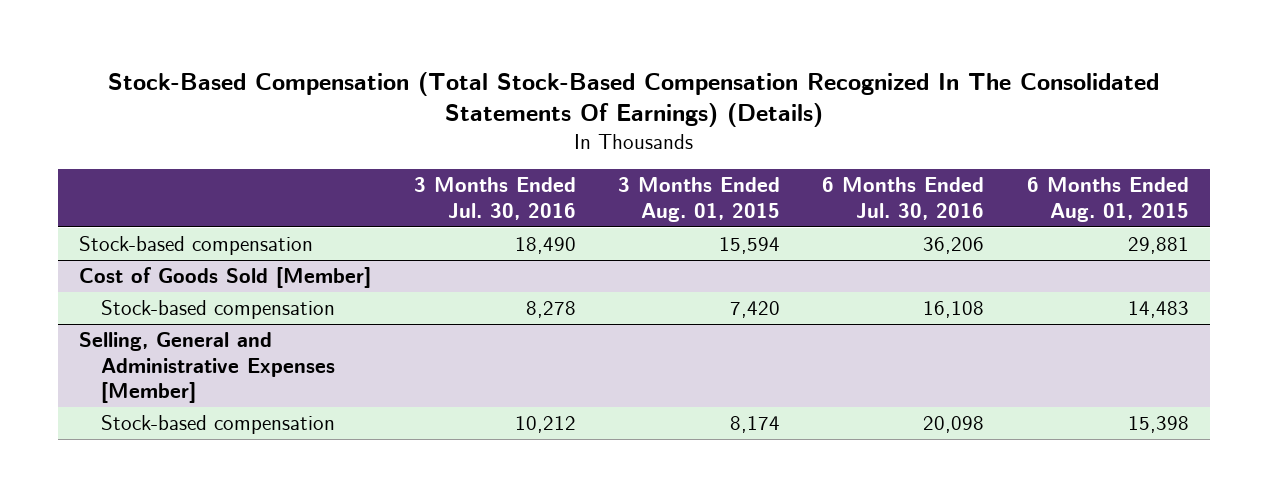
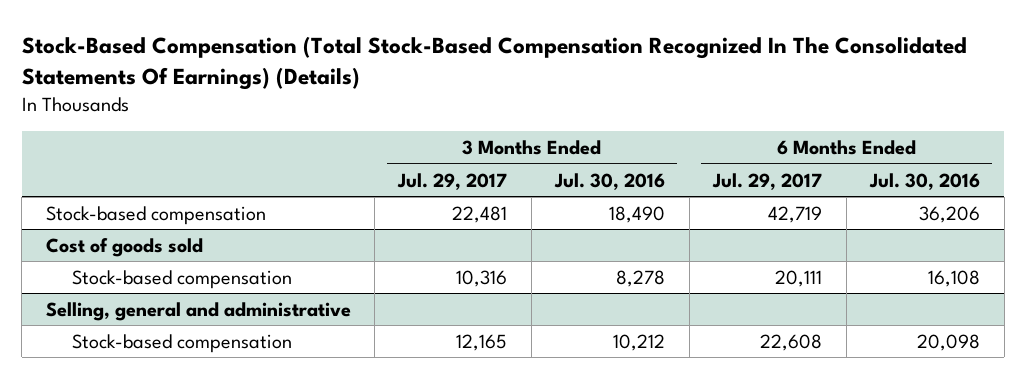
- | 3 Months Ended Jul. 30, 2016 | 3 Months Ended Aug. 01, 2015 | 6 Months Ended Jul. 30, 2016 | 6 Months Ended Aug. 01, 2015
+ | 3 Months Ended Jul. 29, 2017 | 3 Months Ended Jul. 30, 2016 | 6 Months Ended Jul. 29, 2017 | 6 Months Ended Jul. 30, 2016
- Cost of Goods Sold [Member]
+ Cost of goods sold
- Selling, General and Administrative Expenses [Member]
+ Selling, general and administrative

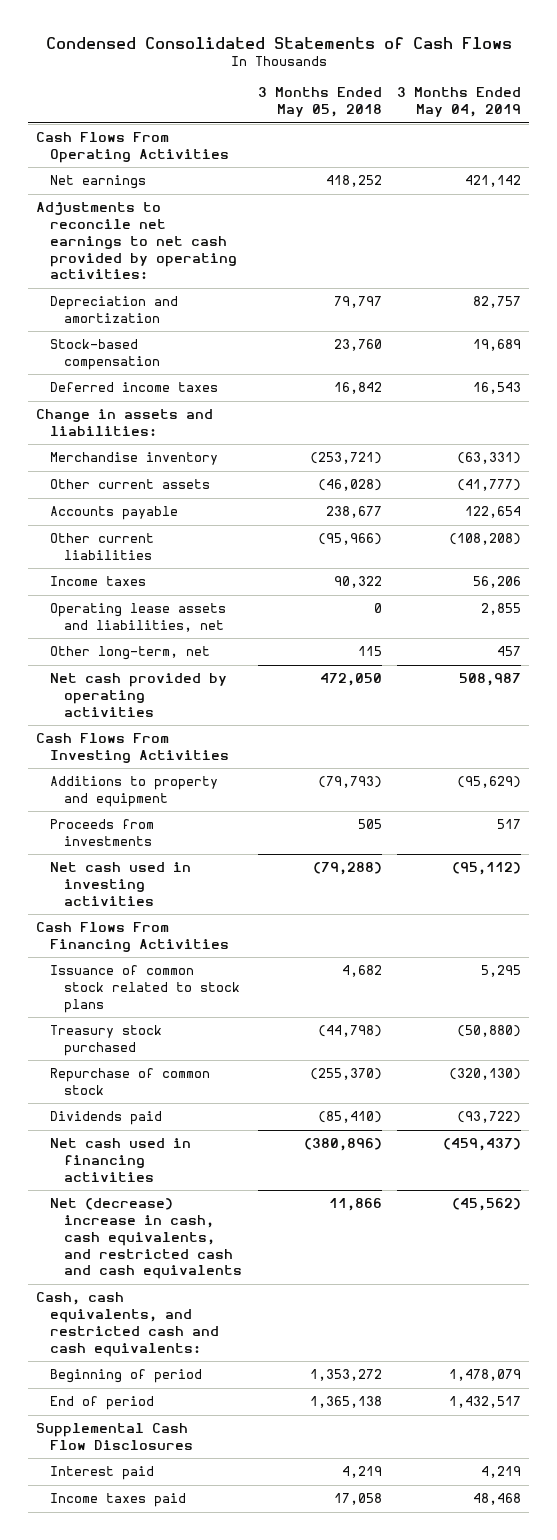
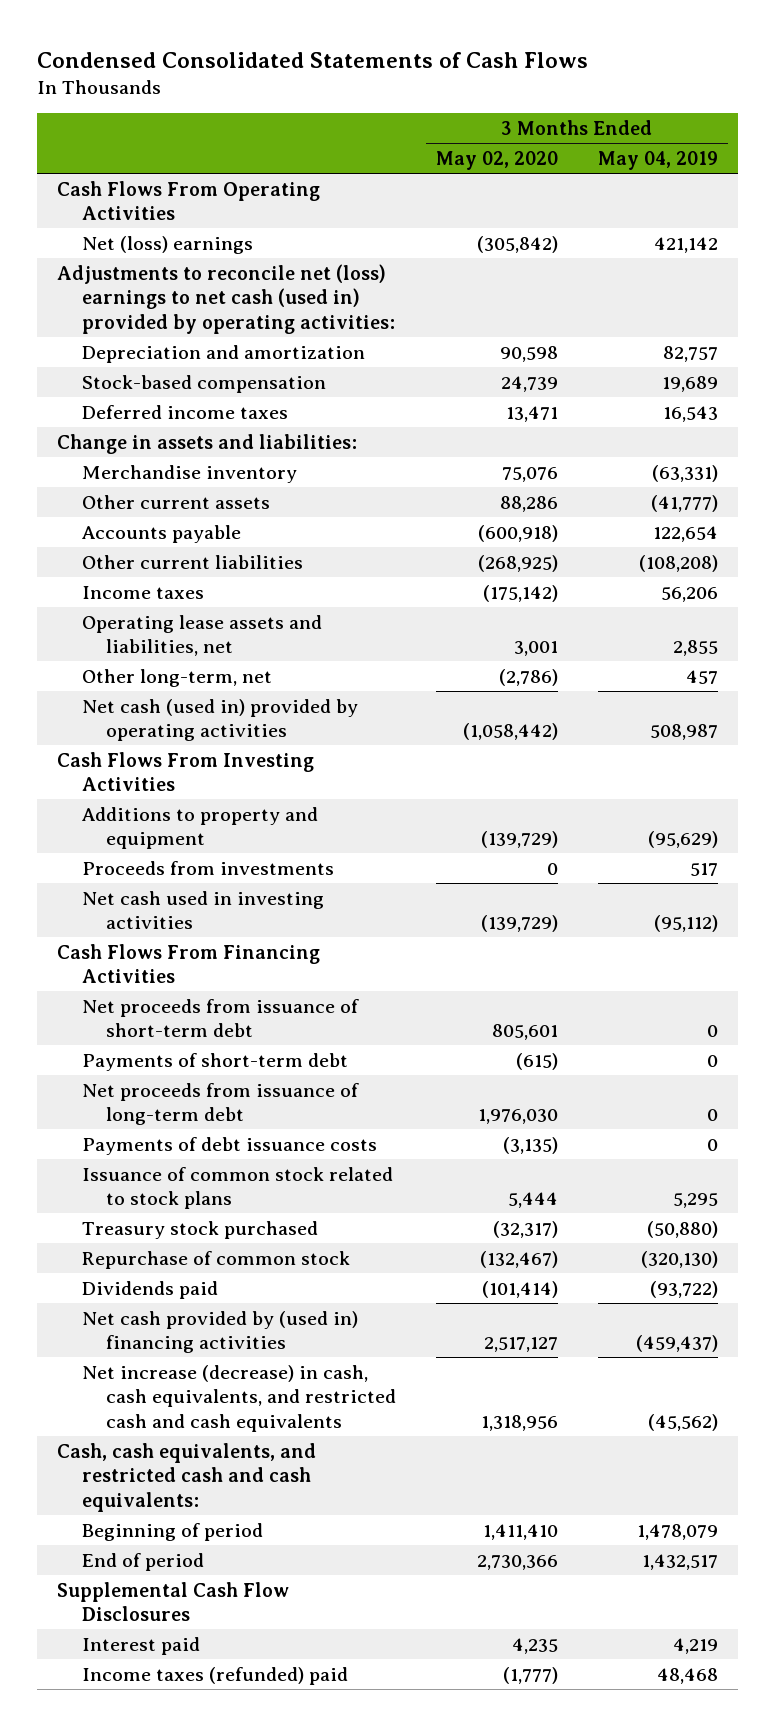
- | 3 Months Ended May 05, 2018 | 3 Months Ended May 04, 2019
+ | 3 Months Ended May 02, 2020 | 3 Months Ended May 04, 2019
- Net earnings | 418,252 | 421,142
- Adjustments to reconcile net earnings to net cash provided by operating activities:
+ Net (loss) earnings | (305,842) | 421,142
+ Adjustments to reconcile net (loss) earnings to net cash (used in) provided by operating activities:
- Net cash provided by operating activities | 472,050 | 508,987
+ Net cash (used in) provided by operating activities | (1,058,442) | 508,987
+ Net proceeds from issuance of short-term debt | 805,601 | 0
+ Payments of short-term debt | (615) | 0
+ Net proceeds from issuance of long-term debt | 1,976,030 | 0
+ Payments of debt issuance costs | (3,135) | 0
- Net cash used in financing activities | (380,896) | (459,437)
- Net (decrease) increase in cash, cash equivalents, and restricted cash and cash equivalents | 11,866 | (45,562)
+ Net cash provided by (used in) financing activities | 2,517,127 | (459,437)
+ Net increase (decrease) in cash, cash equivalents, and restricted cash and cash equivalents | 1,318,956 | (45,562)
- Income taxes paid | 17,058 | 48,468
+ Income taxes (refunded) paid | (1,777) | 48,468

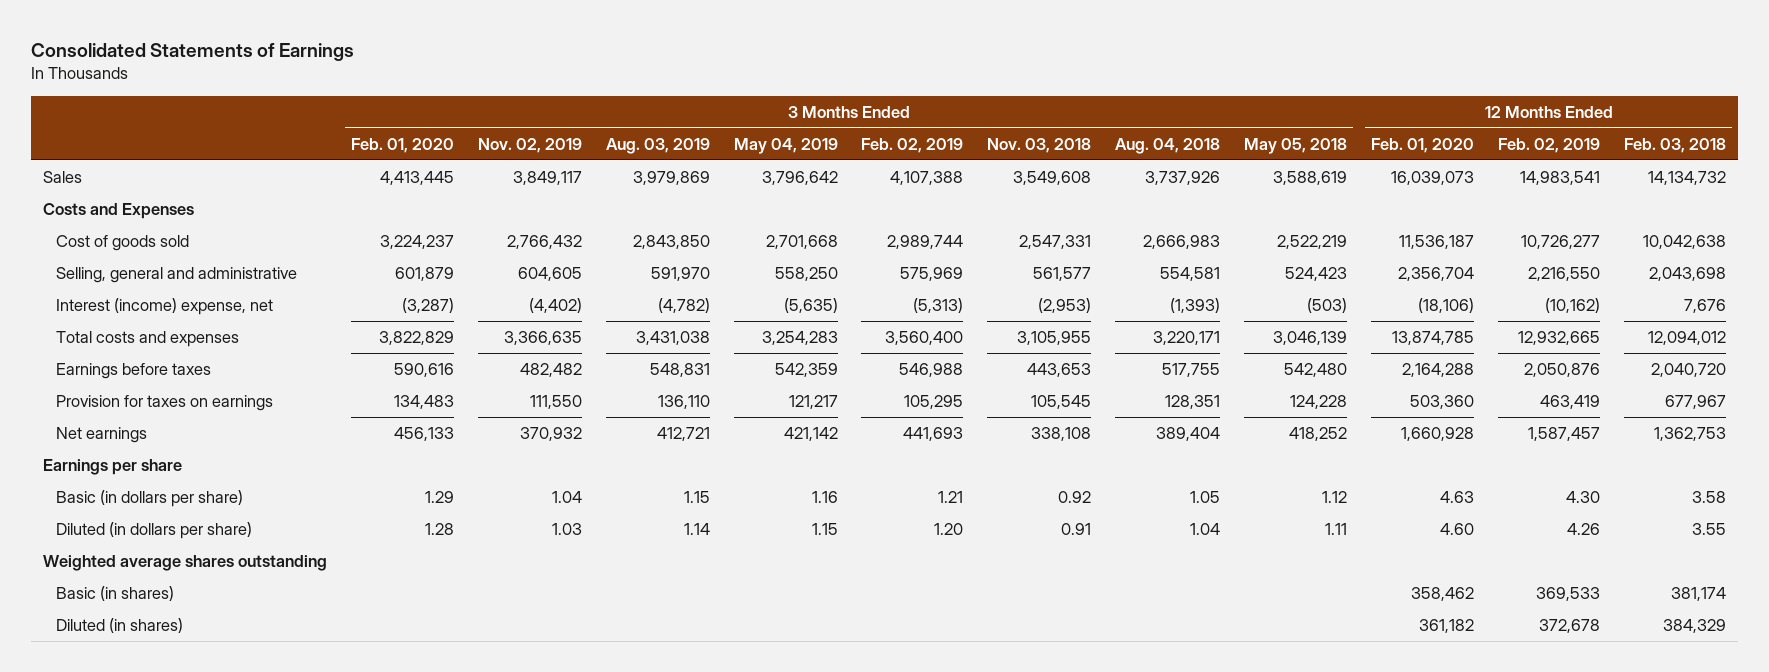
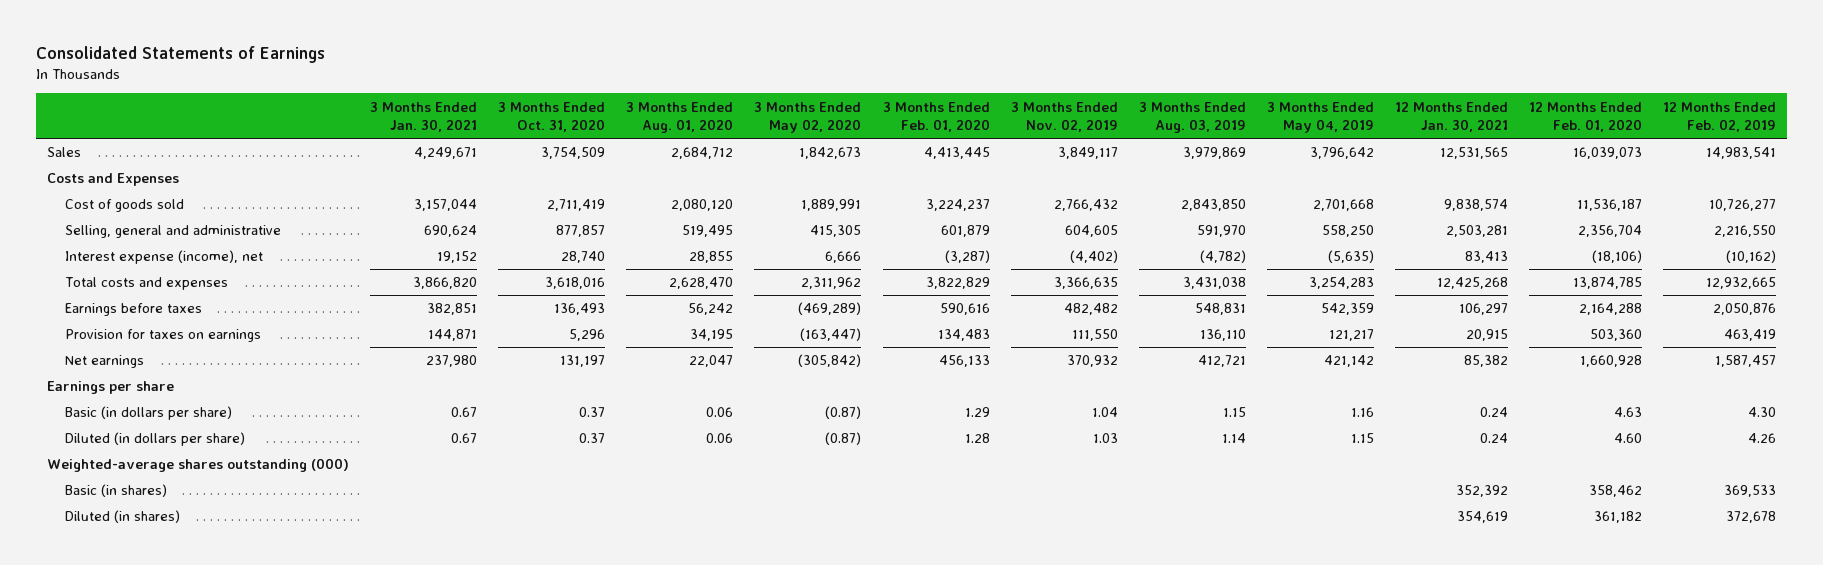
- | 3 Months Ended Feb. 01, 2020 | 3 Months Ended Nov. 02, 2019 | 3 Months Ended Aug. 03, 2019 | 3 Months Ended May 04, 2019 | 3 Months Ended Feb. 02, 2019 | 3 Months Ended Nov. 03, 2018 | 3 Months Ended Aug. 04, 2018 | 3 Months Ended May 05, 2018 | 12 Months Ended Feb. 01, 2020 | 12 Months Ended Feb. 02, 2019 | 12 Months Ended Feb. 03, 2018
+ | 3 Months Ended Jan. 30, 2021 | 3 Months Ended Oct. 31, 2020 | 3 Months Ended Aug. 01, 2020 | 3 Months Ended May 02, 2020 | 3 Months Ended Feb. 01, 2020 | 3 Months Ended Nov. 02, 2019 | 3 Months Ended Aug. 03, 2019 | 3 Months Ended May 04, 2019 | 12 Months Ended Jan. 30, 2021 | 12 Months Ended Feb. 01, 2020 | 12 Months Ended Feb. 02, 2019
- Interest (income) expense, net | (3,287) | (4,402) | (4,782) | (5,635) | (5,313) | (2,953) | (1,393) | (503) | (18,106) | (10,162) | 7,676
+ Interest expense (income), net | 19,152 | 28,740 | 28,855 | 6,666 | (3,287) | (4,402) | (4,782) | (5,635) | 83,413 | (18,106) | (10,162)
- Weighted average shares outstanding
+ Weighted-average shares outstanding (000)

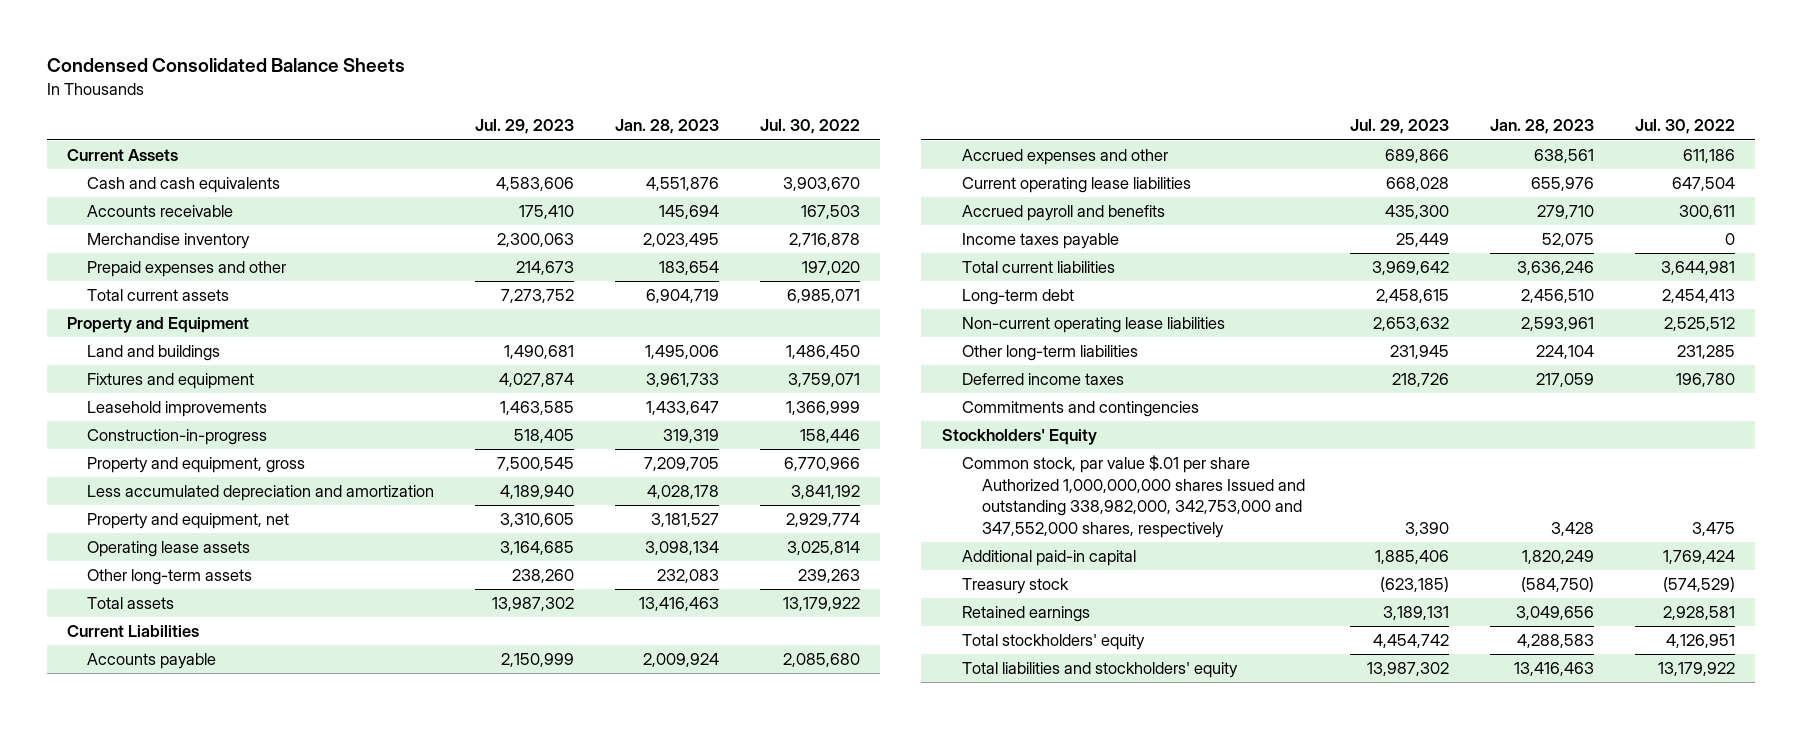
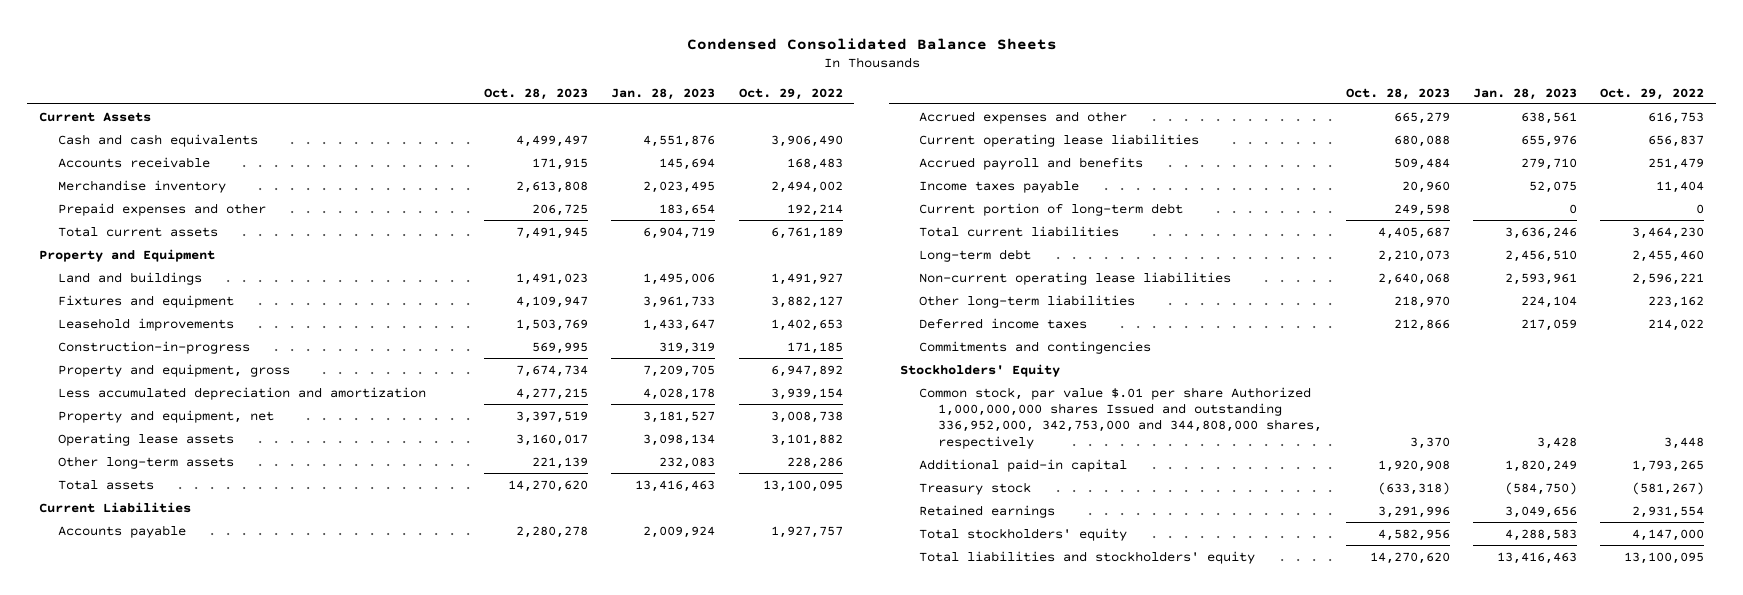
- | Jul. 29, 2023 | Jan. 28, 2023 | Jul. 30, 2022
+ | Oct. 28, 2023 | Jan. 28, 2023 | Oct. 29, 2022
+ Current portion of long-term debt | 249,598 | 0 | 0
- Common stock, par value $.01 per share Authorized 1,000,000,000 shares Issued and outstanding 338,982,000, 342,753,000 and 347,552,000 shares, respectively | 3,390 | 3,428 | 3,475
+ Common stock, par value $.01 per share Authorized 1,000,000,000 shares Issued and outstanding 336,952,000, 342,753,000 and 344,808,000 shares, respectively | 3,370 | 3,428 | 3,448

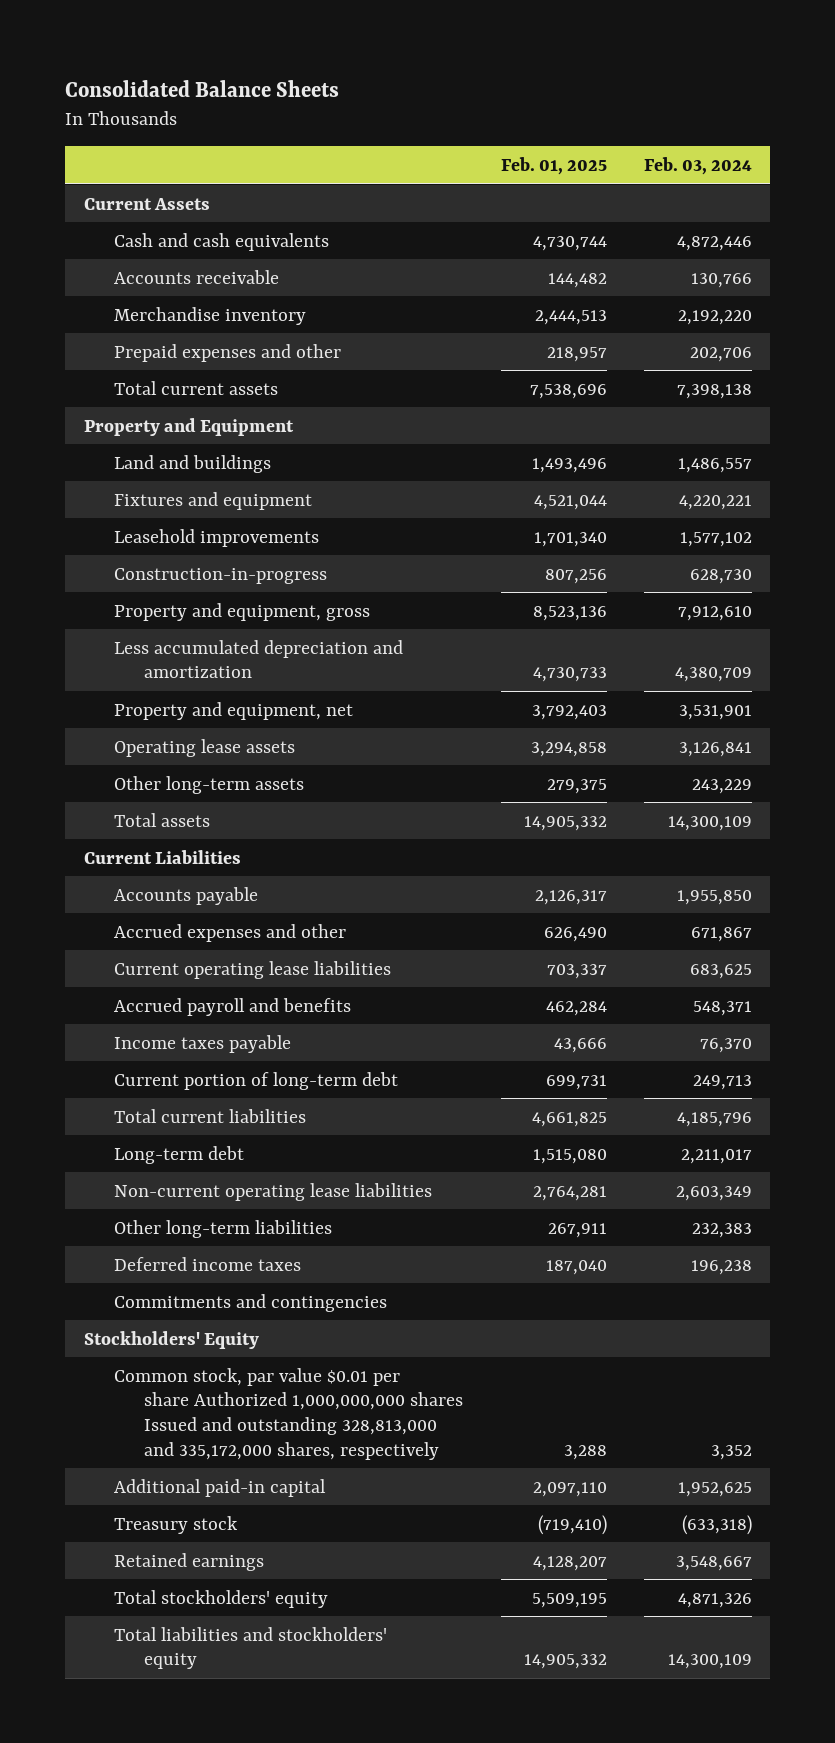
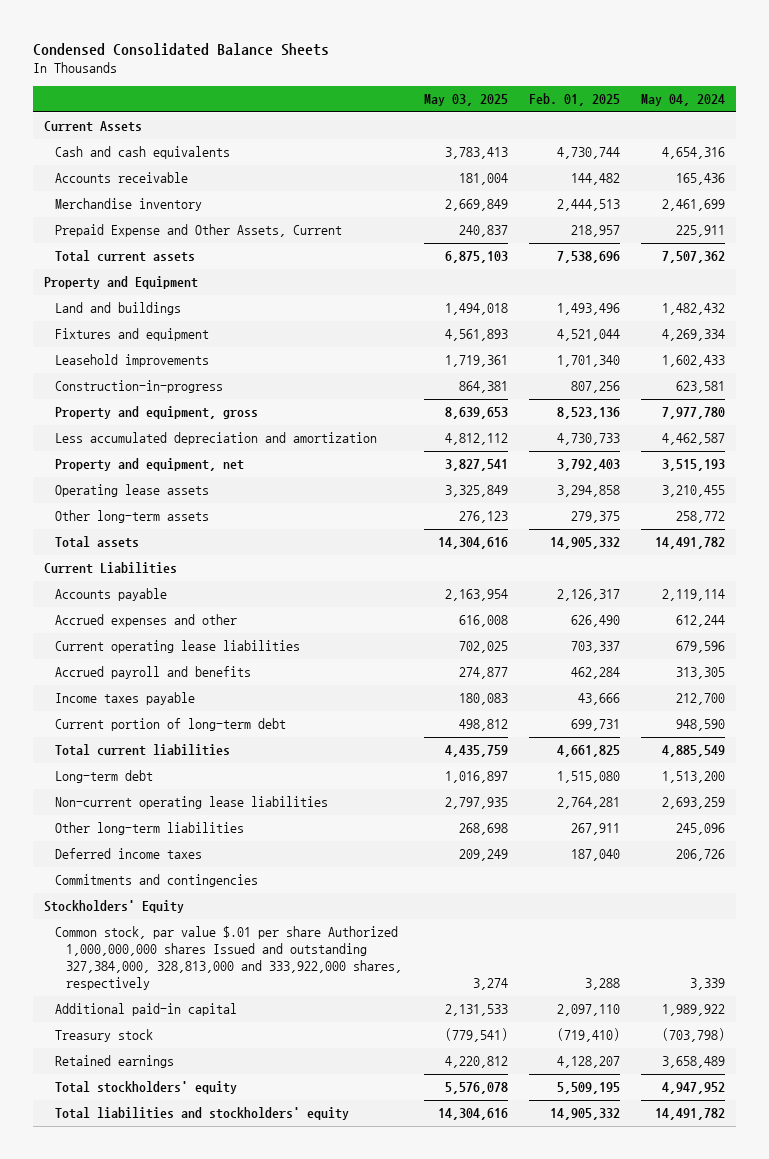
- Consolidated Balance Sheets
+ Condensed Consolidated Balance Sheets
- | Feb. 01, 2025 | Feb. 03, 2024
+ | May 03, 2025 | Feb. 01, 2025 | May 04, 2024
- Prepaid expenses and other | 218,957 | 202,706
+ Prepaid Expense and Other Assets, Current | 240,837 | 218,957 | 225,911
- Common stock, par value $0.01 per share Authorized 1,000,000,000 shares Issued and outstanding 328,813,000 and 335,172,000 shares, respectively | 3,288 | 3,352
+ Common stock, par value $.01 per share Authorized 1,000,000,000 shares Issued and outstanding 327,384,000, 328,813,000 and 333,922,000 shares, respectively | 3,274 | 3,288 | 3,339

